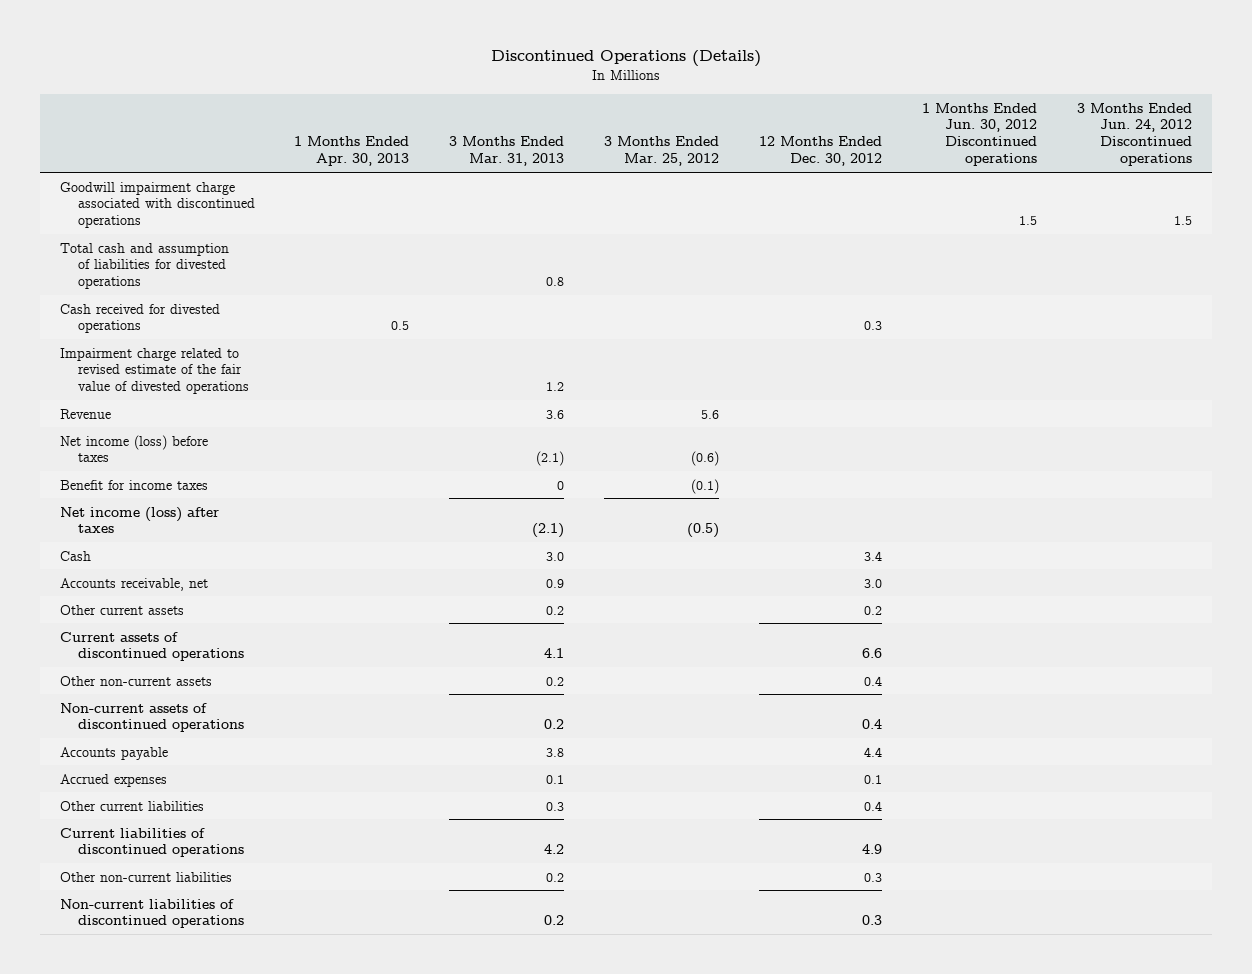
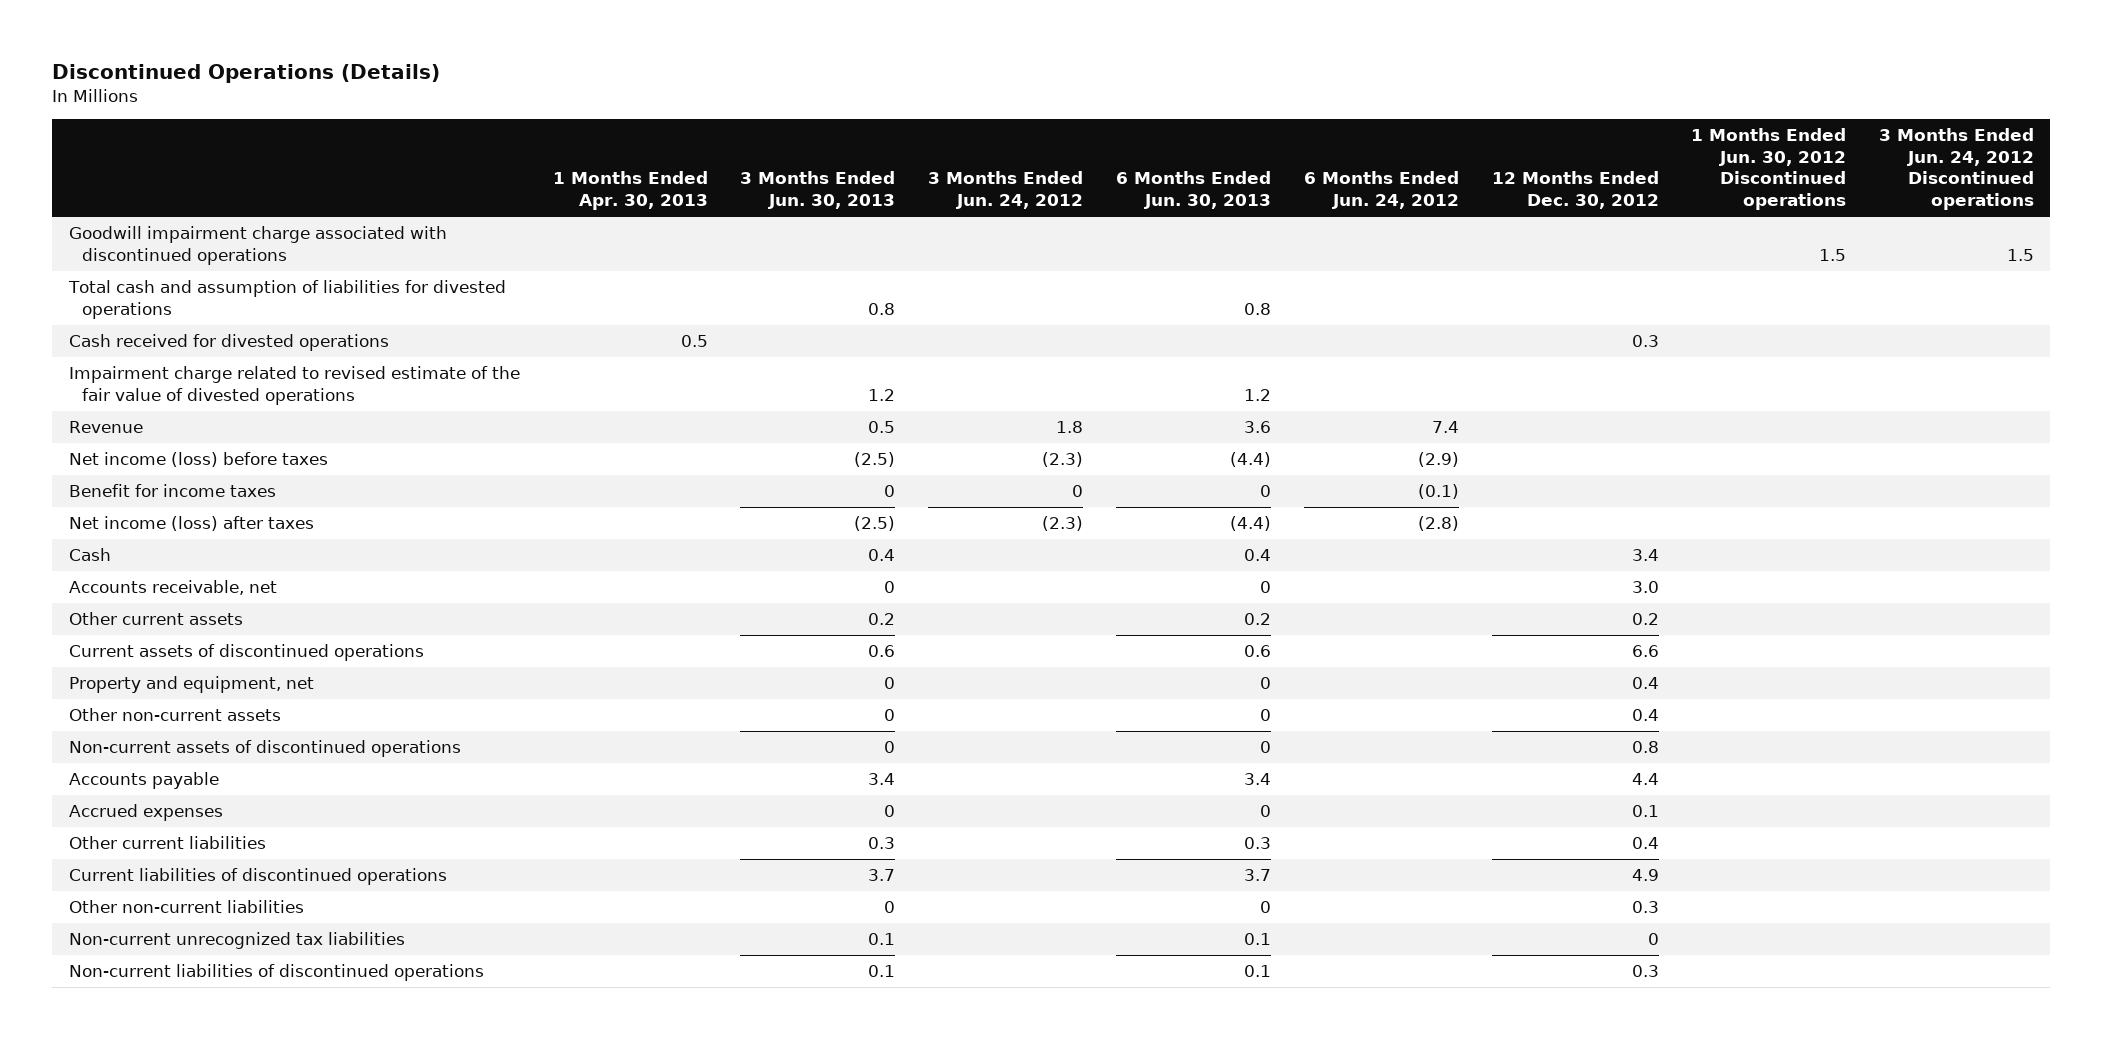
- | 1 Months Ended Apr. 30, 2013 | 3 Months Ended Mar. 31, 2013 | 3 Months Ended Mar. 25, 2012 | 12 Months Ended Dec. 30, 2012 | 1 Months Ended Jun. 30, 2012 Discontinued operations | 3 Months Ended Jun. 24, 2012 Discontinued operations
+ | 1 Months Ended Apr. 30, 2013 | 3 Months Ended Jun. 30, 2013 | 3 Months Ended Jun. 24, 2012 | 6 Months Ended Jun. 30, 2013 | 6 Months Ended Jun. 24, 2012 | 12 Months Ended Dec. 30, 2012 | 1 Months Ended Jun. 30, 2012 Discontinued operations | 3 Months Ended Jun. 24, 2012 Discontinued operations
+ Property and equipment, net | | 0 | | 0 | | 0.4 | |
- Non-current assets of discontinued operations | | 0.2 | | 0.4 | |
+ Non-current assets of discontinued operations | | 0 | | 0 | | 0.8 | |
+ Non-current unrecognized tax liabilities | | 0.1 | | 0.1 | | 0 | |

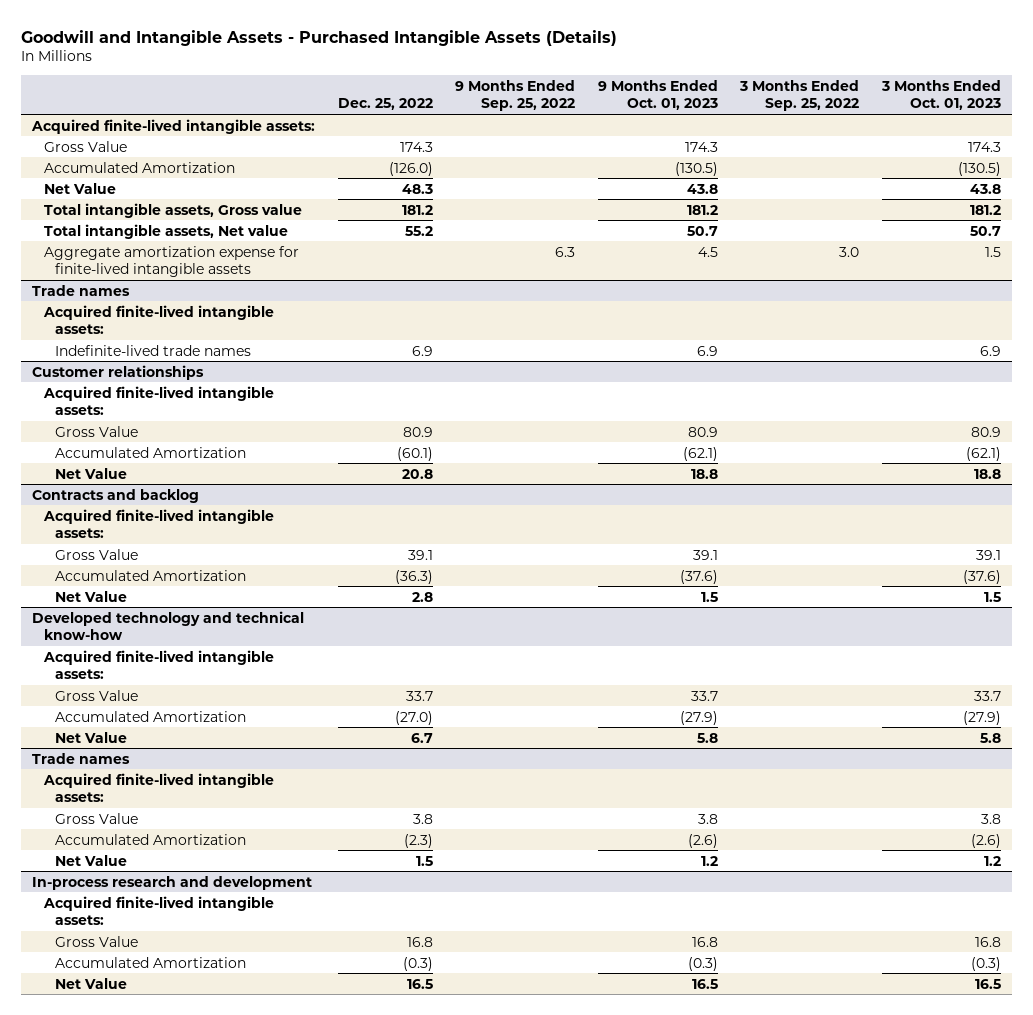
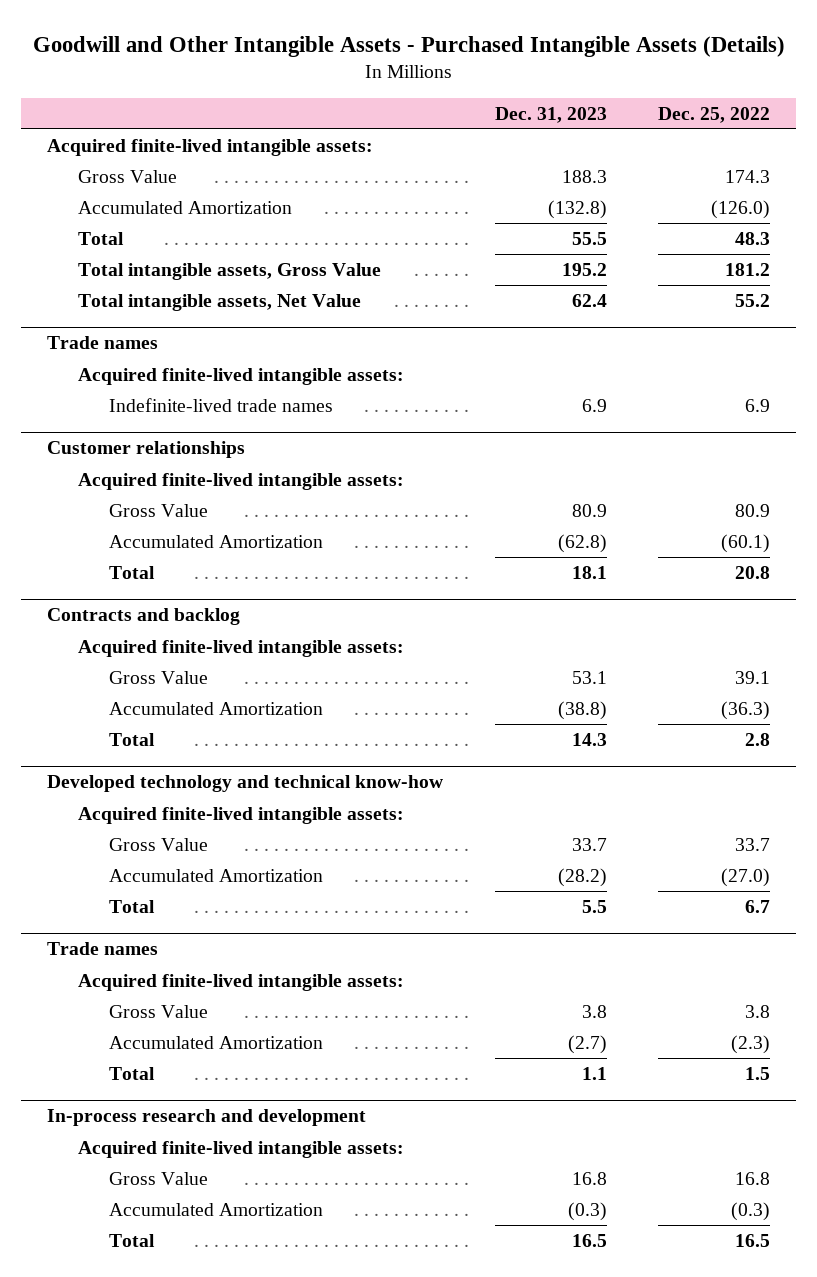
- Goodwill and Intangible Assets - Purchased Intangible Assets (Details)
+ Goodwill and Other Intangible Assets - Purchased Intangible Assets (Details)
- | Dec. 25, 2022 | 9 Months Ended Sep. 25, 2022 | 9 Months Ended Oct. 01, 2023 | 3 Months Ended Sep. 25, 2022 | 3 Months Ended Oct. 01, 2023
+ | Dec. 31, 2023 | Dec. 25, 2022
- Net Value | 48.3 | | 43.8 | | 43.8
- Total intangible assets, Gross value | 181.2 | | 181.2 | | 181.2
- Total intangible assets, Net value | 55.2 | | 50.7 | | 50.7
- Aggregate amortization expense for finite-lived intangible assets | | 6.3 | 4.5 | 3.0 | 1.5
+ Total | 55.5 | 48.3
+ Total intangible assets, Gross Value | 195.2 | 181.2
+ Total intangible assets, Net Value | 62.4 | 55.2
@ Customer relationships
- Net Value | 20.8 | | 18.8 | | 18.8
+ Total | 18.1 | 20.8
@ Contracts and backlog
- Net Value | 2.8 | | 1.5 | | 1.5
+ Total | 14.3 | 2.8
@ Developed technology and technical know-how
- Net Value | 6.7 | | 5.8 | | 5.8
+ Total | 5.5 | 6.7
@ Trade names
- Net Value | 1.5 | | 1.2 | | 1.2
+ Total | 1.1 | 1.5
@ In-process research and development
- Net Value | 16.5 | | 16.5 | | 16.5
+ Total | 16.5 | 16.5

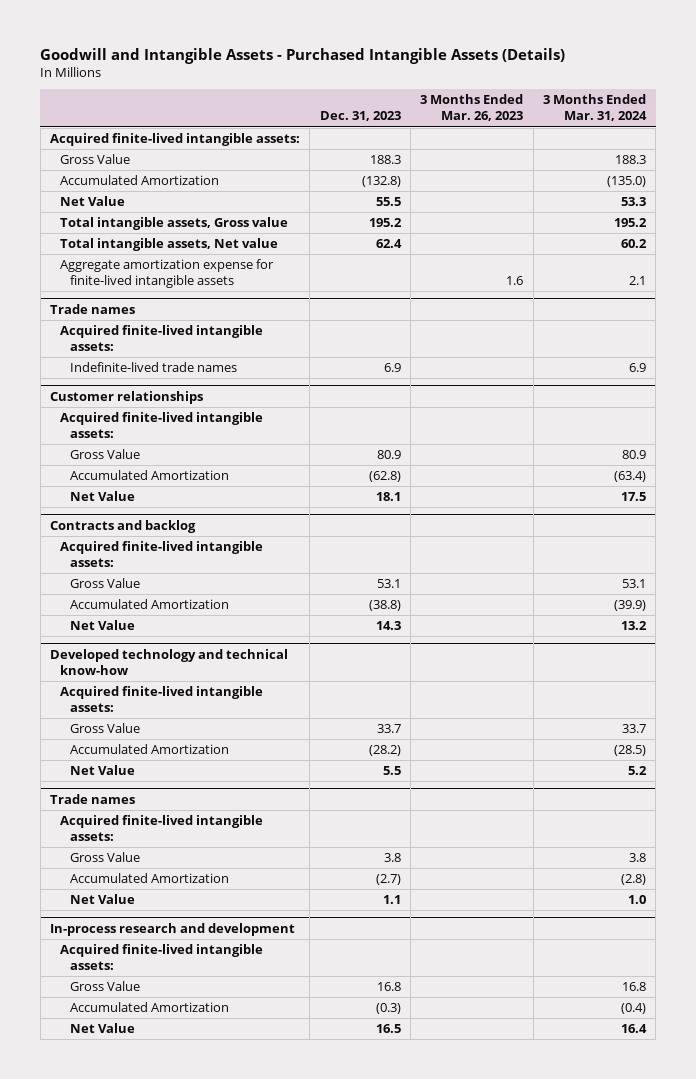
- Goodwill and Other Intangible Assets - Purchased Intangible Assets (Details)
+ Goodwill and Intangible Assets - Purchased Intangible Assets (Details)
- | Dec. 31, 2023 | Dec. 25, 2022
+ | Dec. 31, 2023 | 3 Months Ended Mar. 26, 2023 | 3 Months Ended Mar. 31, 2024
- Total | 55.5 | 48.3
- Total intangible assets, Gross Value | 195.2 | 181.2
- Total intangible assets, Net Value | 62.4 | 55.2
+ Net Value | 55.5 | | 53.3
+ Total intangible assets, Gross value | 195.2 | | 195.2
+ Total intangible assets, Net value | 62.4 | | 60.2
+ Aggregate amortization expense for finite-lived intangible assets | | 1.6 | 2.1
@ Customer relationships
- Total | 18.1 | 20.8
+ Net Value | 18.1 | | 17.5
@ Contracts and backlog
- Total | 14.3 | 2.8
+ Net Value | 14.3 | | 13.2
@ Developed technology and technical know-how
- Total | 5.5 | 6.7
+ Net Value | 5.5 | | 5.2
@ Trade names
- Total | 1.1 | 1.5
+ Net Value | 1.1 | | 1.0
@ In-process research and development
- Total | 16.5 | 16.5
+ Net Value | 16.5 | | 16.4

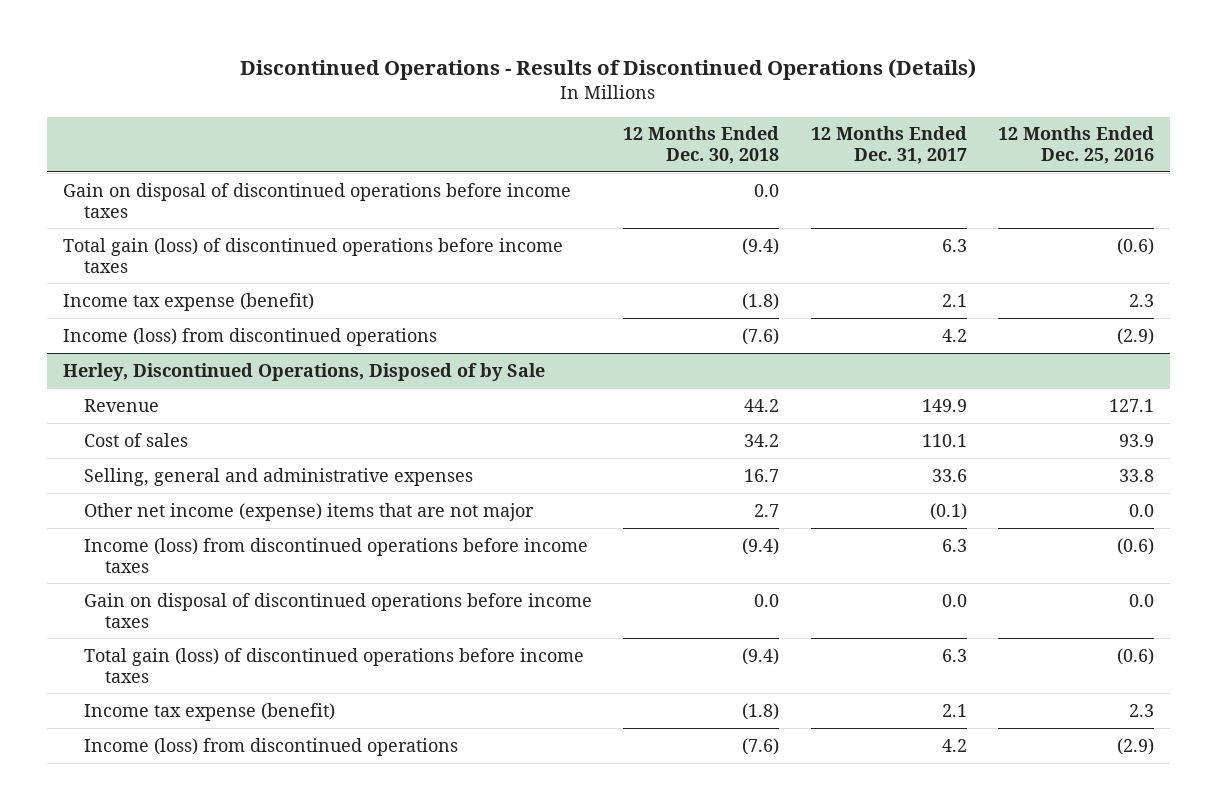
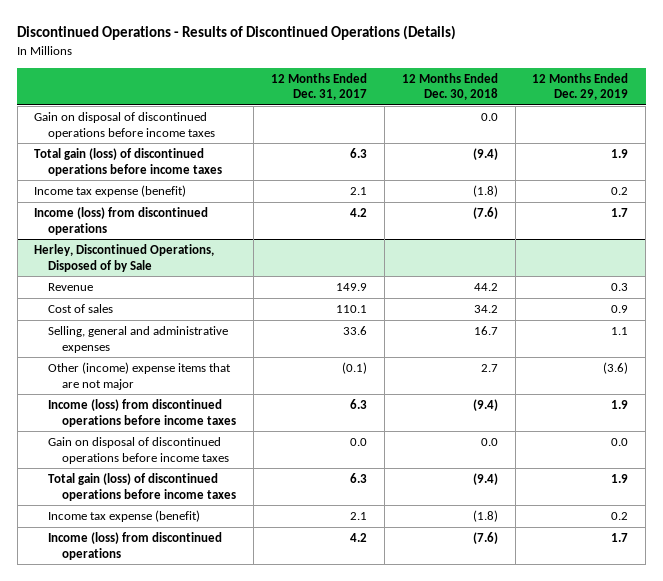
- | 12 Months Ended Dec. 30, 2018 | 12 Months Ended Dec. 31, 2017 | 12 Months Ended Dec. 25, 2016
+ | 12 Months Ended Dec. 31, 2017 | 12 Months Ended Dec. 30, 2018 | 12 Months Ended Dec. 29, 2019
@ Herley, Discontinued Operations, Disposed of by Sale
- Other net income (expense) items that are not major | 2.7 | (0.1) | 0.0
+ Other (income) expense items that are not major | (0.1) | 2.7 | (3.6)

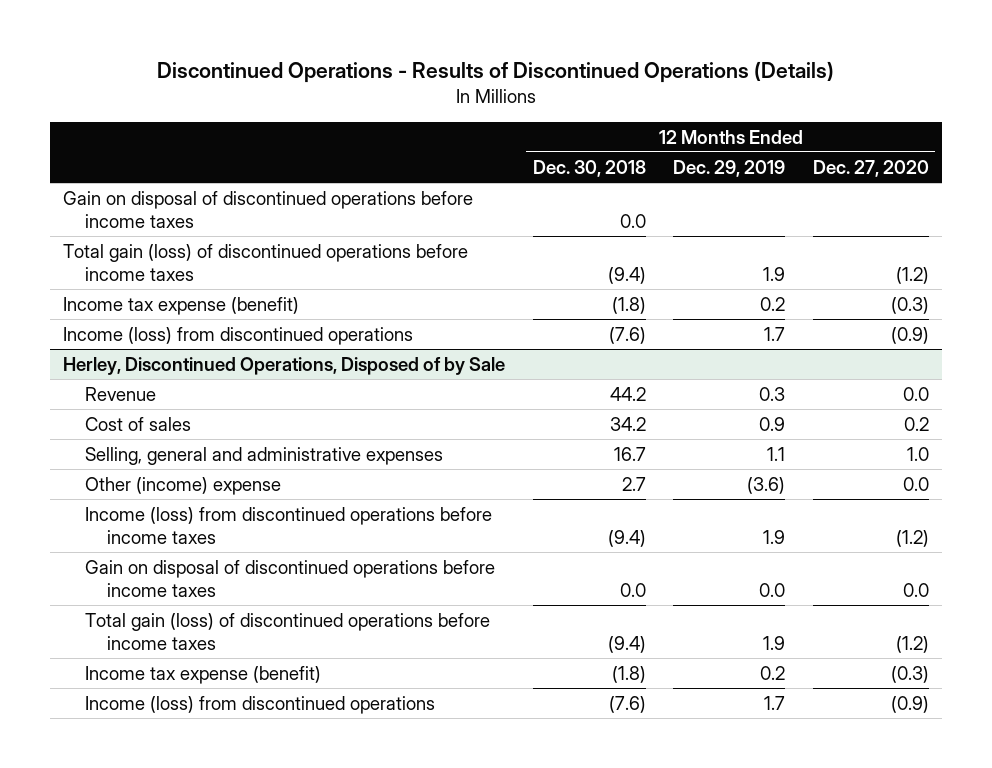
- | 12 Months Ended Dec. 31, 2017 | 12 Months Ended Dec. 30, 2018 | 12 Months Ended Dec. 29, 2019
+ | 12 Months Ended Dec. 30, 2018 | 12 Months Ended Dec. 29, 2019 | 12 Months Ended Dec. 27, 2020
@ Herley, Discontinued Operations, Disposed of by Sale
- Other (income) expense items that are not major | (0.1) | 2.7 | (3.6)
+ Other (income) expense | 2.7 | (3.6) | 0.0

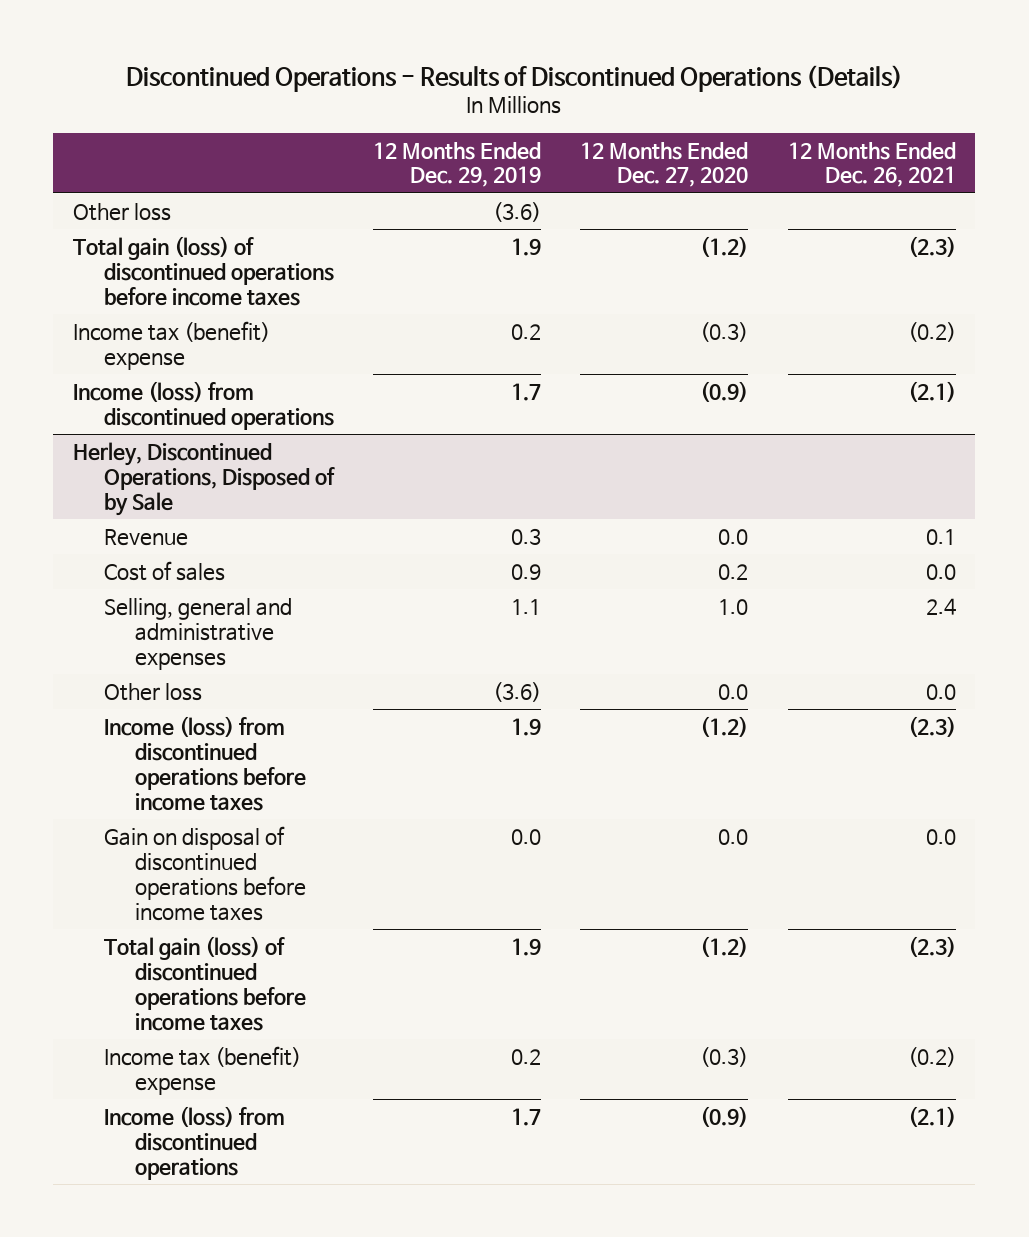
- | 12 Months Ended Dec. 30, 2018 | 12 Months Ended Dec. 29, 2019 | 12 Months Ended Dec. 27, 2020
+ | 12 Months Ended Dec. 29, 2019 | 12 Months Ended Dec. 27, 2020 | 12 Months Ended Dec. 26, 2021
- Gain on disposal of discontinued operations before income taxes | 0.0 | |
+ Other loss | (3.6) | |
- Income tax expense (benefit) | (1.8) | 0.2 | (0.3)
+ Income tax (benefit) expense | 0.2 | (0.3) | (0.2)
@ Herley, Discontinued Operations, Disposed of by Sale
- Other (income) expense | 2.7 | (3.6) | 0.0
+ Other loss | (3.6) | 0.0 | 0.0
- Income tax expense (benefit) | (1.8) | 0.2 | (0.3)
+ Income tax (benefit) expense | 0.2 | (0.3) | (0.2)

